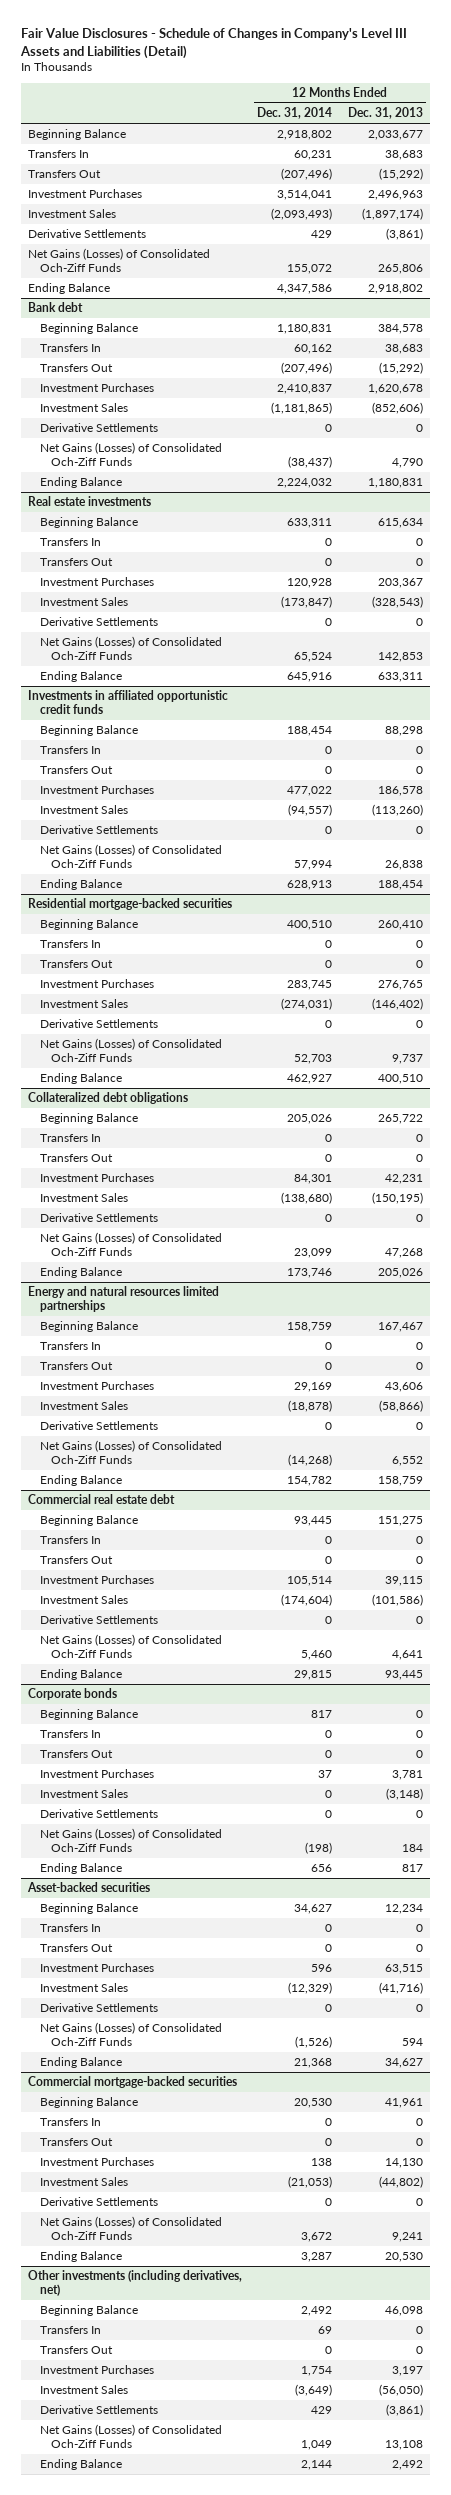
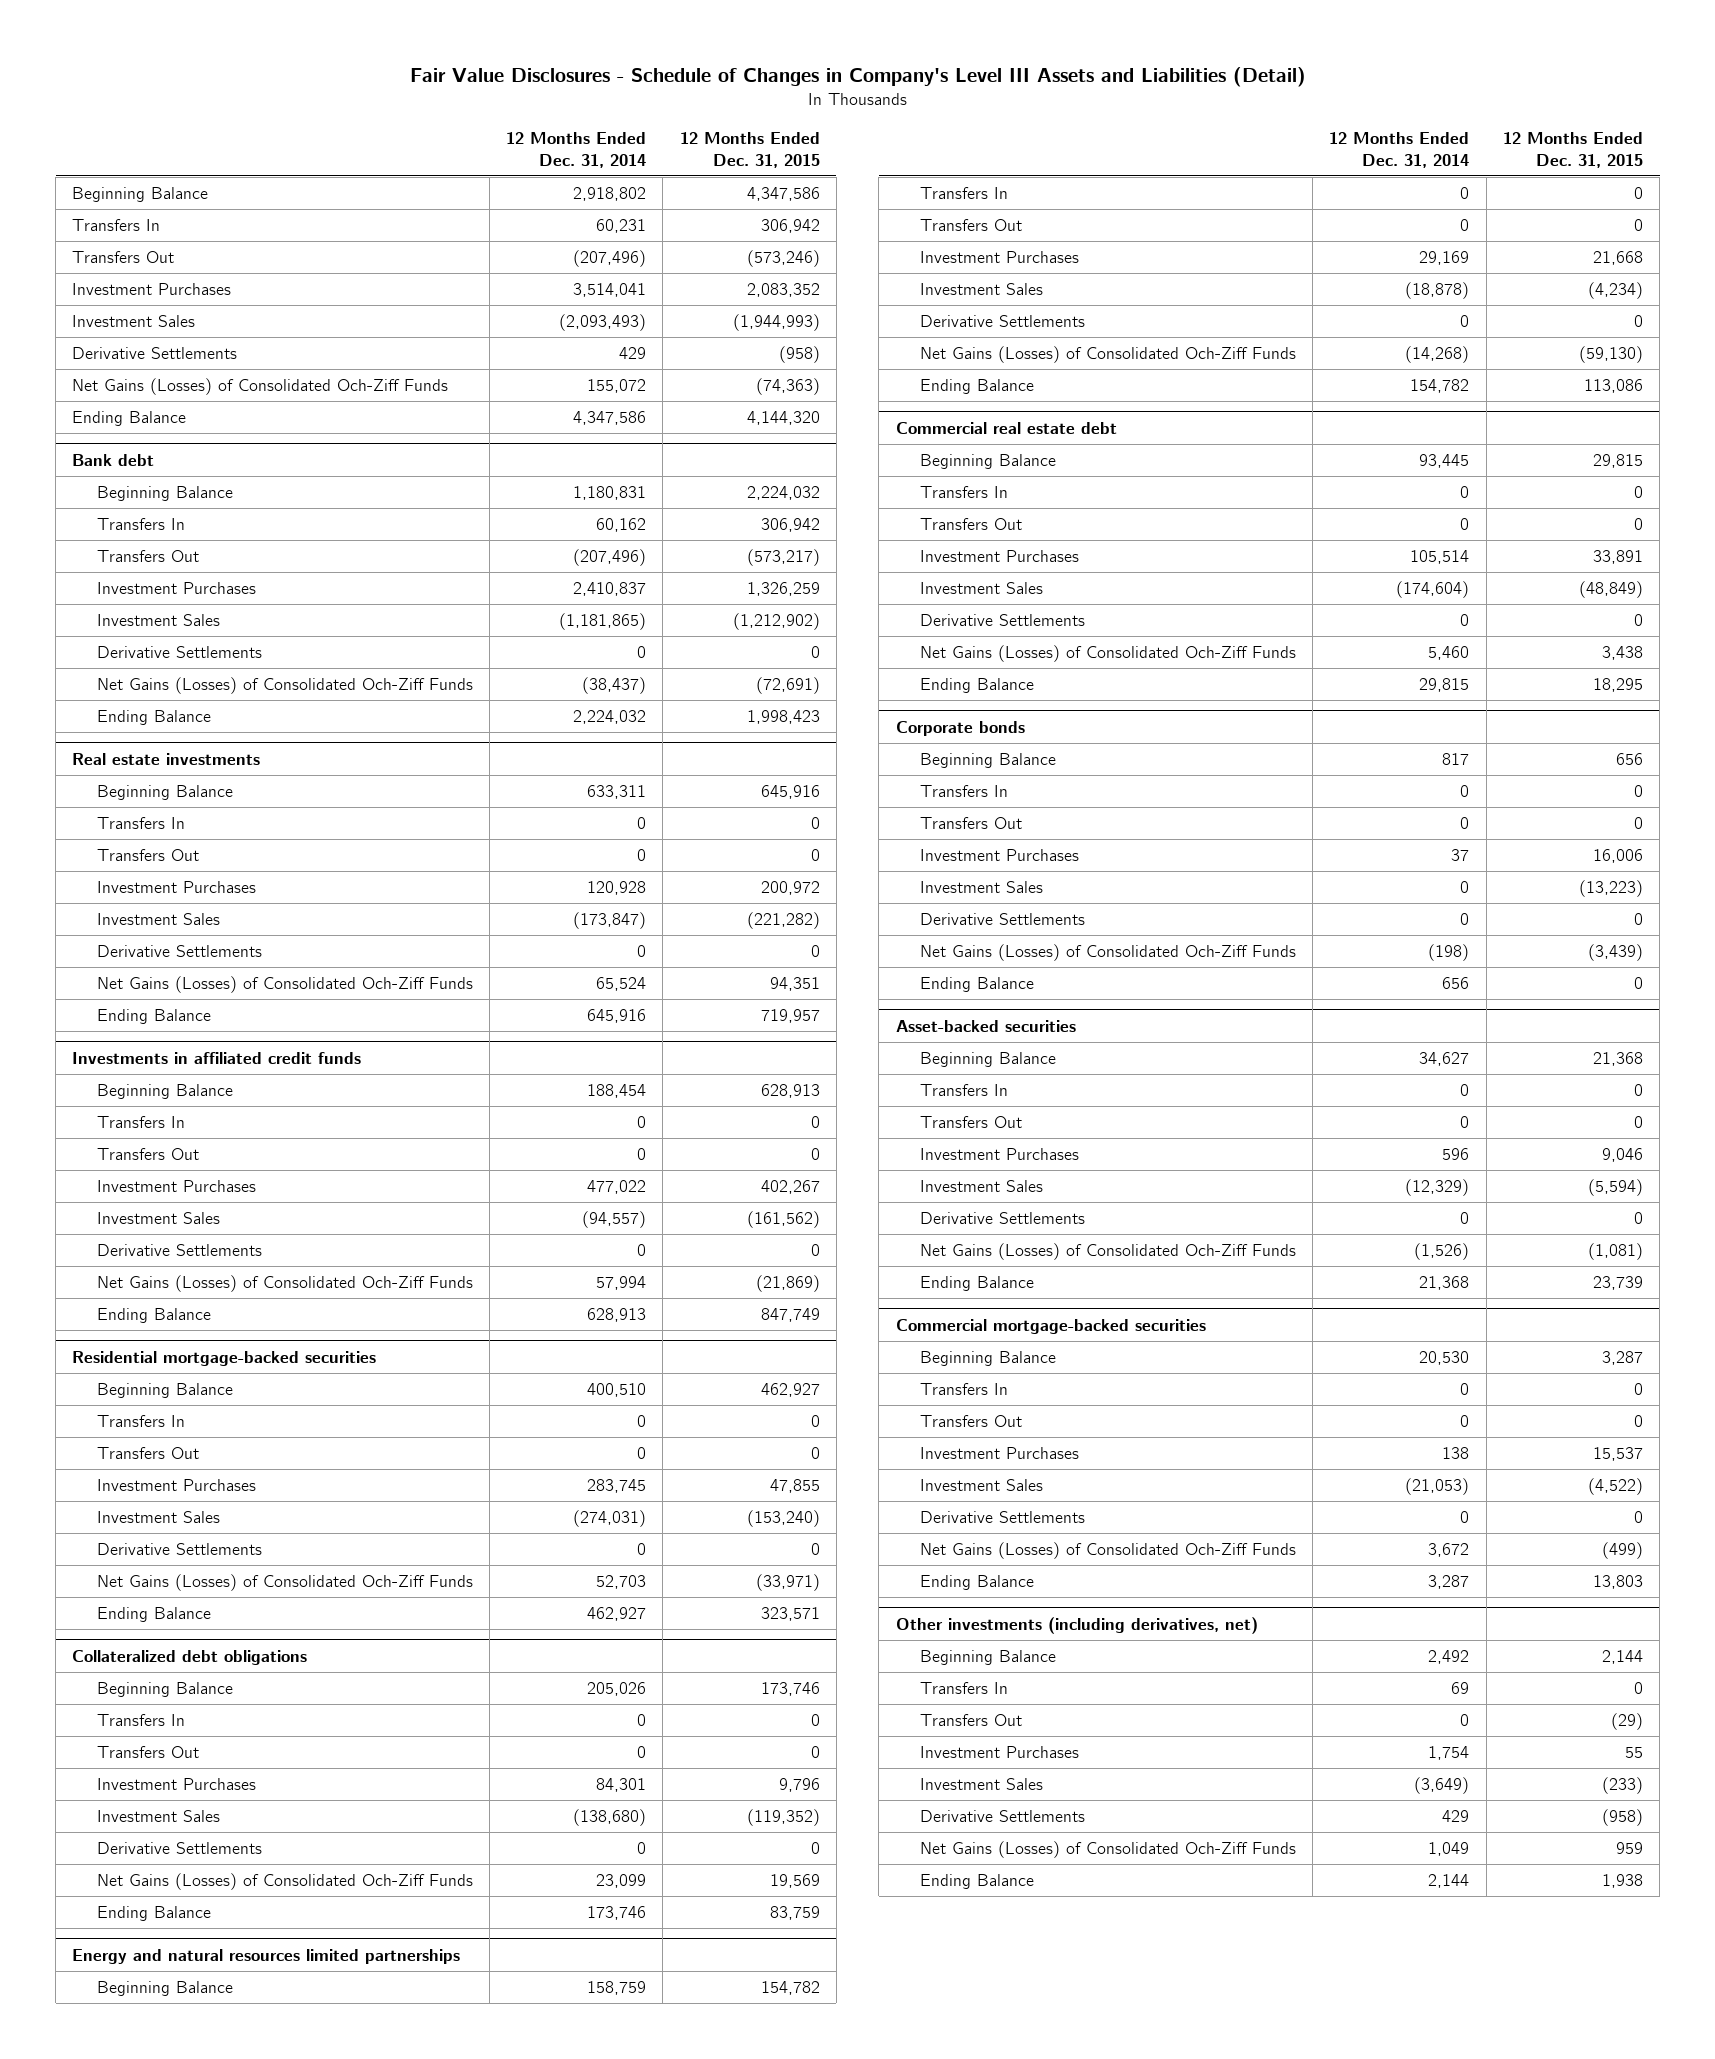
- | 12 Months Ended Dec. 31, 2014 | 12 Months Ended Dec. 31, 2013
+ | 12 Months Ended Dec. 31, 2014 | 12 Months Ended Dec. 31, 2015
- Investments in affiliated opportunistic credit funds
+ Investments in affiliated credit funds

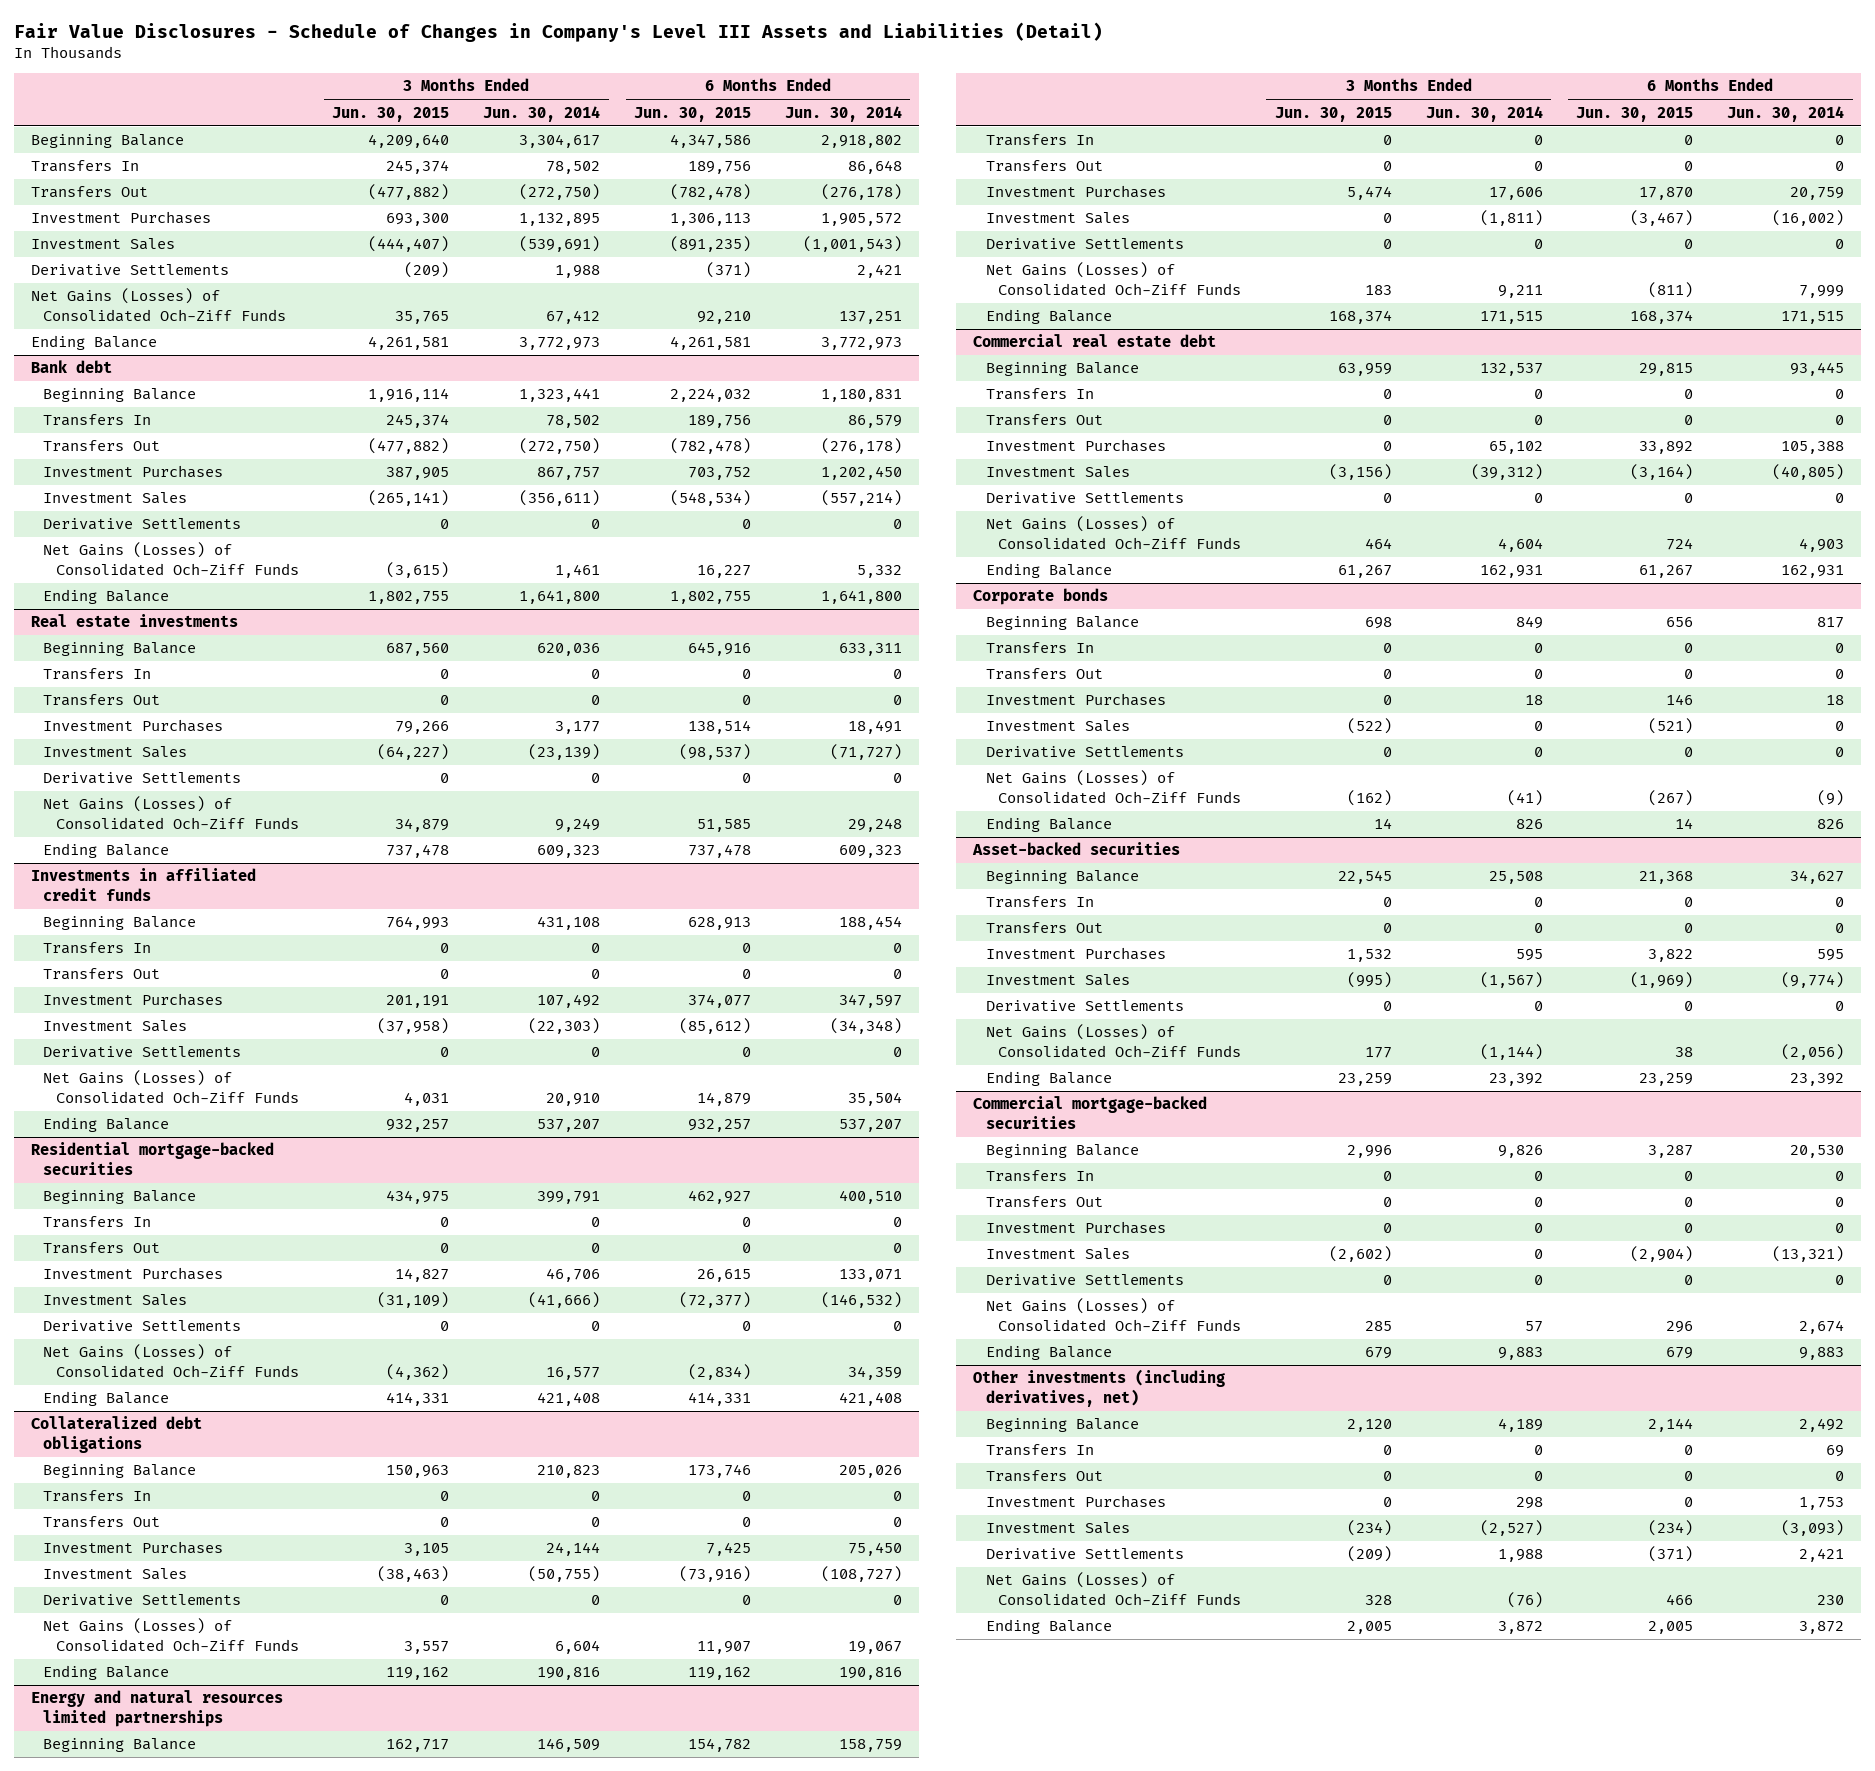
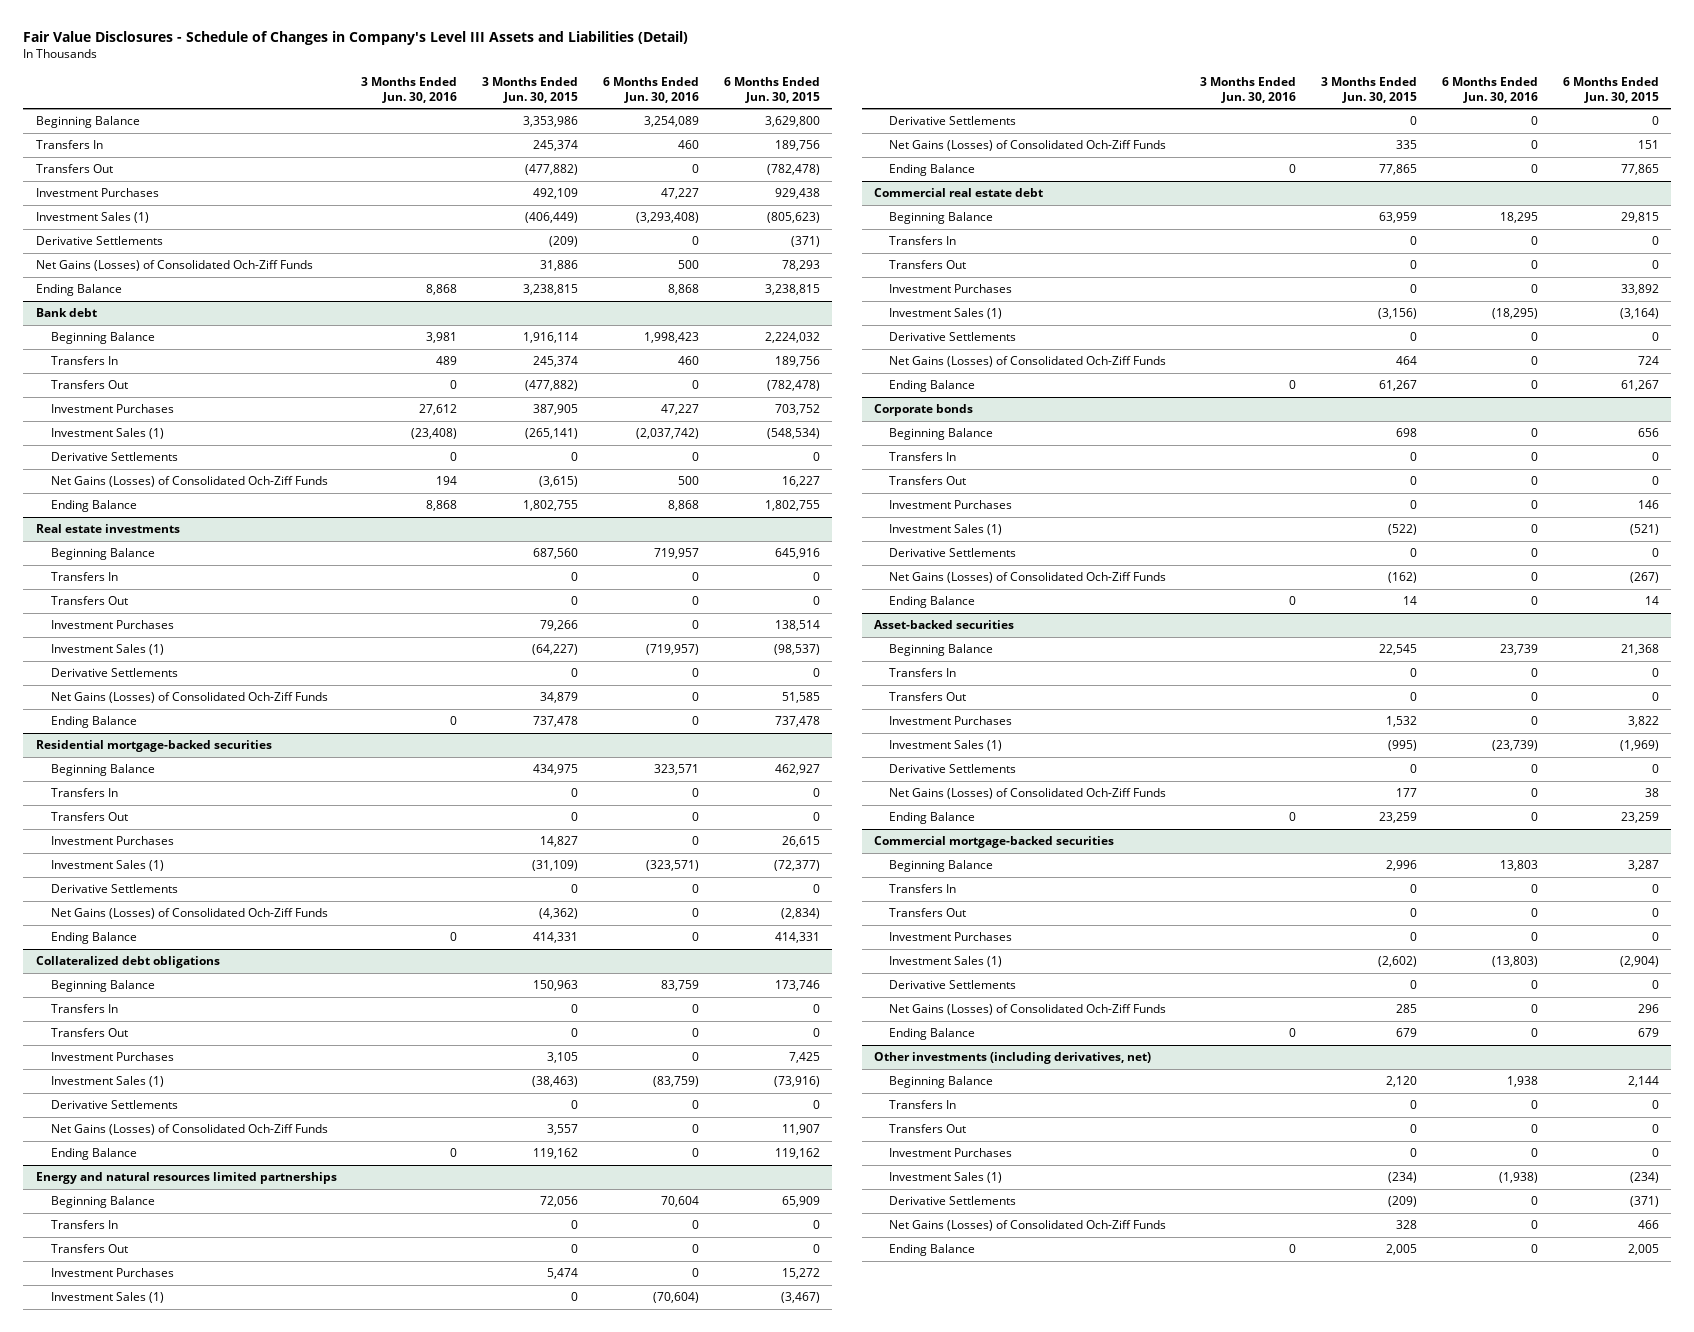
- | 3 Months Ended Jun. 30, 2015 | 3 Months Ended Jun. 30, 2014 | 6 Months Ended Jun. 30, 2015 | 6 Months Ended Jun. 30, 2014
+ | 3 Months Ended Jun. 30, 2016 | 3 Months Ended Jun. 30, 2015 | 6 Months Ended Jun. 30, 2016 | 6 Months Ended Jun. 30, 2015
- Beginning Balance | 4,209,640 | 3,304,617 | 4,347,586 | 2,918,802
+ Beginning Balance | | 3,353,986 | 3,254,089 | 3,629,800
- Investment Purchases | 693,300 | 1,132,895 | 1,306,113 | 1,905,572
- Investment Sales | (444,407) | (539,691) | (891,235) | (1,001,543)
+ Investment Purchases | | 492,109 | 47,227 | 929,438
+ Investment Sales (1) | | (406,449) | (3,293,408) | (805,623)
- Net Gains (Losses) of Consolidated Och-Ziff Funds | 35,765 | 67,412 | 92,210 | 137,251
- Ending Balance | 4,261,581 | 3,772,973 | 4,261,581 | 3,772,973
+ Net Gains (Losses) of Consolidated Och-Ziff Funds | | 31,886 | 500 | 78,293
+ Ending Balance | 8,868 | 3,238,815 | 8,868 | 3,238,815
@ Bank debt
- Investment Sales | (265,141) | (356,611) | (548,534) | (557,214)
+ Investment Sales (1) | (23,408) | (265,141) | (2,037,742) | (548,534)
@ Real estate investments
- Investment Sales | (64,227) | (23,139) | (98,537) | (71,727)
+ Investment Sales (1) | | (64,227) | (719,957) | (98,537)
- Investments in affiliated credit funds
- Beginning Balance | 764,993 | 431,108 | 628,913 | 188,454
- Transfers In | 0 | 0 | 0 | 0
- Transfers Out | 0 | 0 | 0 | 0
- Investment Purchases | 201,191 | 107,492 | 374,077 | 347,597
- Investment Sales | (37,958) | (22,303) | (85,612) | (34,348)
- Derivative Settlements | 0 | 0 | 0 | 0
- Net Gains (Losses) of Consolidated Och-Ziff Funds | 4,031 | 20,910 | 14,879 | 35,504
- Ending Balance | 932,257 | 537,207 | 932,257 | 537,207
@ Residential mortgage-backed securities
- Investment Sales | (31,109) | (41,666) | (72,377) | (146,532)
+ Investment Sales (1) | | (31,109) | (323,571) | (72,377)
@ Collateralized debt obligations
- Investment Sales | (38,463) | (50,755) | (73,916) | (108,727)
+ Investment Sales (1) | | (38,463) | (83,759) | (73,916)
@ Energy and natural resources limited partnerships
- Beginning Balance | 162,717 | 146,509 | 154,782 | 158,759
+ Beginning Balance | | 72,056 | 70,604 | 65,909
- Investment Purchases | 5,474 | 17,606 | 17,870 | 20,759
- Investment Sales | 0 | (1,811) | (3,467) | (16,002)
+ Investment Purchases | | 5,474 | 0 | 15,272
+ Investment Sales (1) | | 0 | (70,604) | (3,467)
- Net Gains (Losses) of Consolidated Och-Ziff Funds | 183 | 9,211 | (811) | 7,999
- Ending Balance | 168,374 | 171,515 | 168,374 | 171,515
+ Net Gains (Losses) of Consolidated Och-Ziff Funds | | 335 | 0 | 151
+ Ending Balance | 0 | 77,865 | 0 | 77,865
@ Commercial real estate debt
- Investment Sales | (3,156) | (39,312) | (3,164) | (40,805)
+ Investment Sales (1) | | (3,156) | (18,295) | (3,164)
@ Corporate bonds
- Investment Sales | (522) | 0 | (521) | 0
+ Investment Sales (1) | | (522) | 0 | (521)
@ Asset-backed securities
- Investment Sales | (995) | (1,567) | (1,969) | (9,774)
+ Investment Sales (1) | | (995) | (23,739) | (1,969)
@ Commercial mortgage-backed securities
- Investment Sales | (2,602) | 0 | (2,904) | (13,321)
+ Investment Sales (1) | | (2,602) | (13,803) | (2,904)
@ Other investments (including derivatives, net)
- Investment Sales | (234) | (2,527) | (234) | (3,093)
+ Investment Sales (1) | | (234) | (1,938) | (234)

